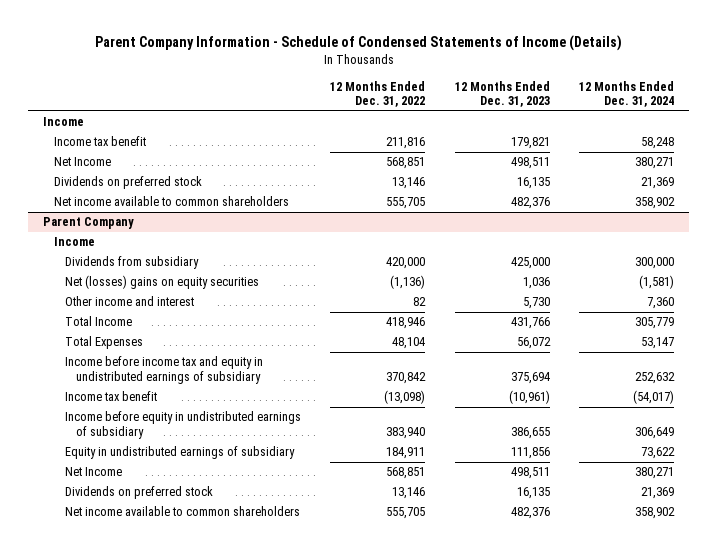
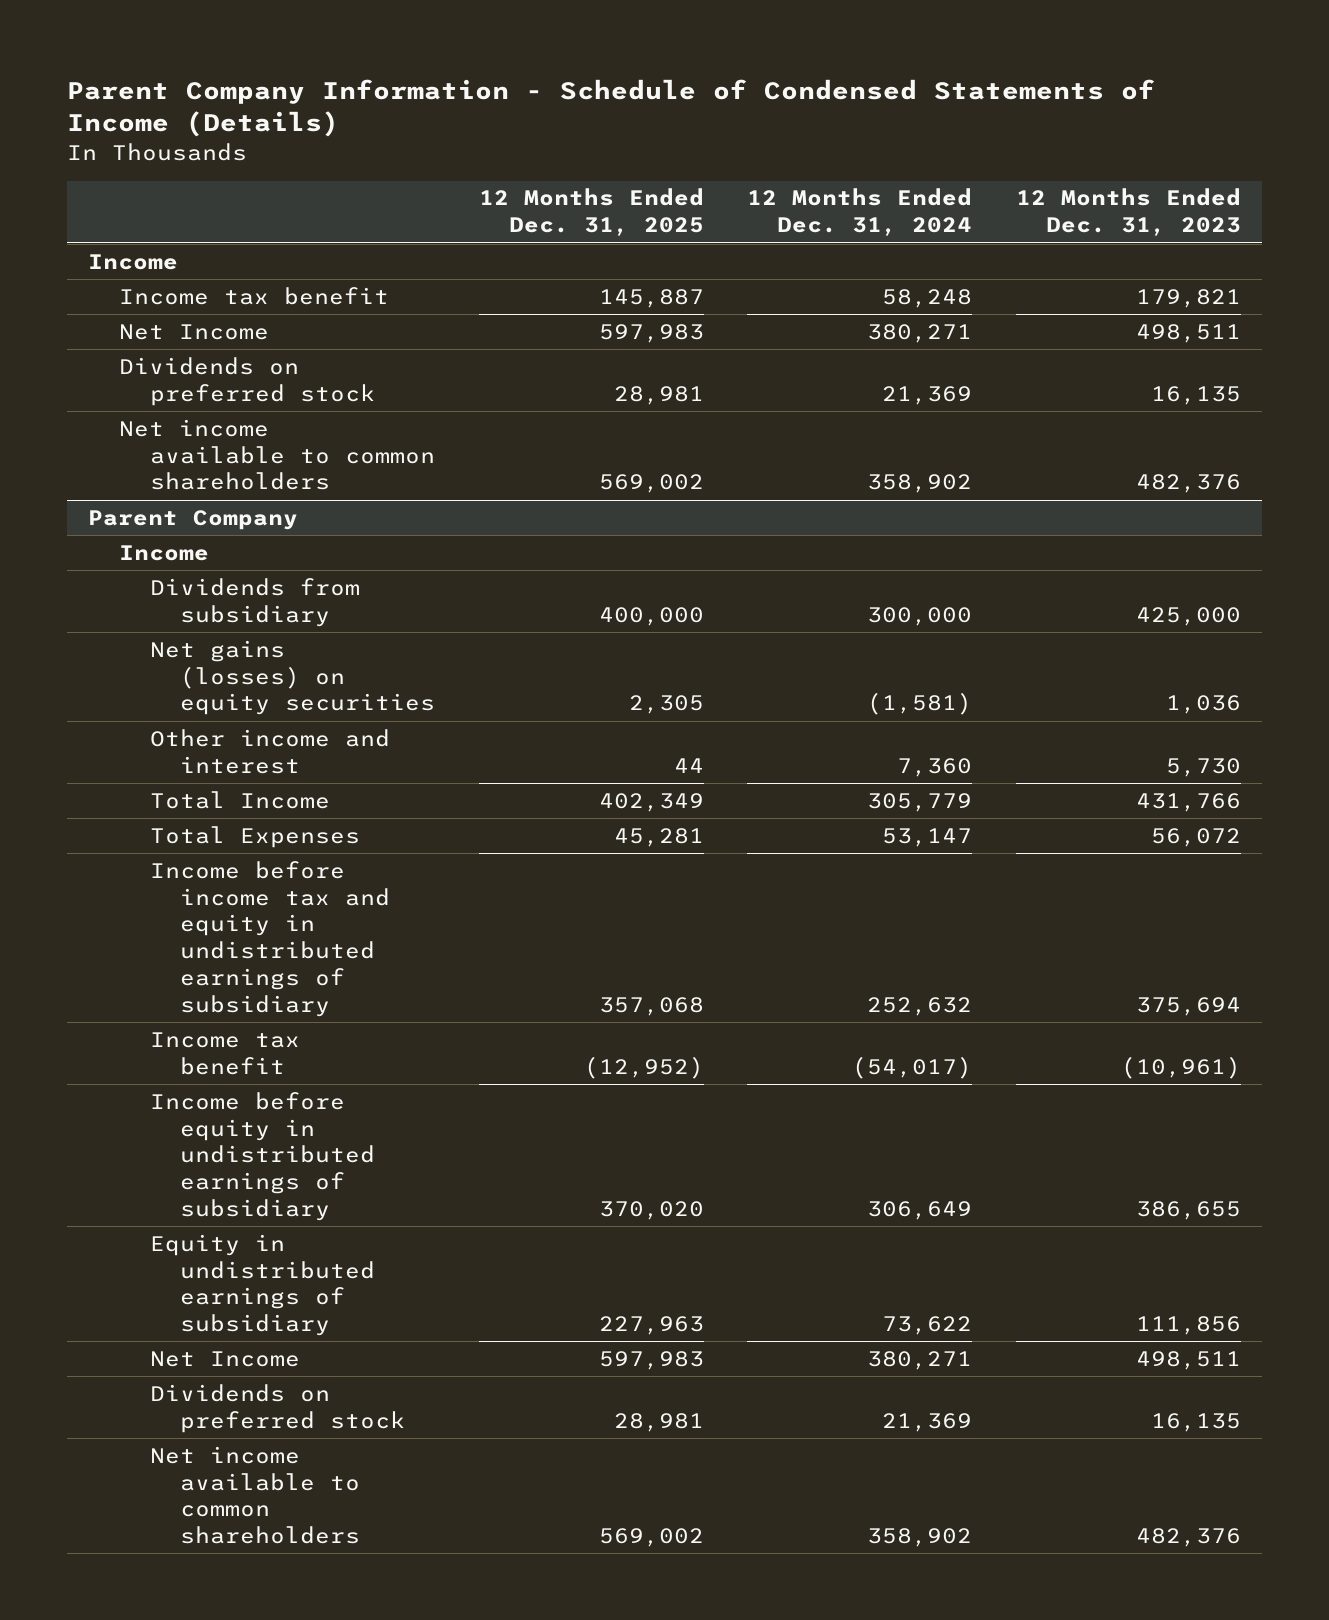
- | 12 Months Ended Dec. 31, 2022 | 12 Months Ended Dec. 31, 2023 | 12 Months Ended Dec. 31, 2024
+ | 12 Months Ended Dec. 31, 2025 | 12 Months Ended Dec. 31, 2024 | 12 Months Ended Dec. 31, 2023
@ Parent Company
- Net (losses) gains on equity securities | (1,136) | 1,036 | (1,581)
+ Net gains (losses) on equity securities | 2,305 | (1,581) | 1,036

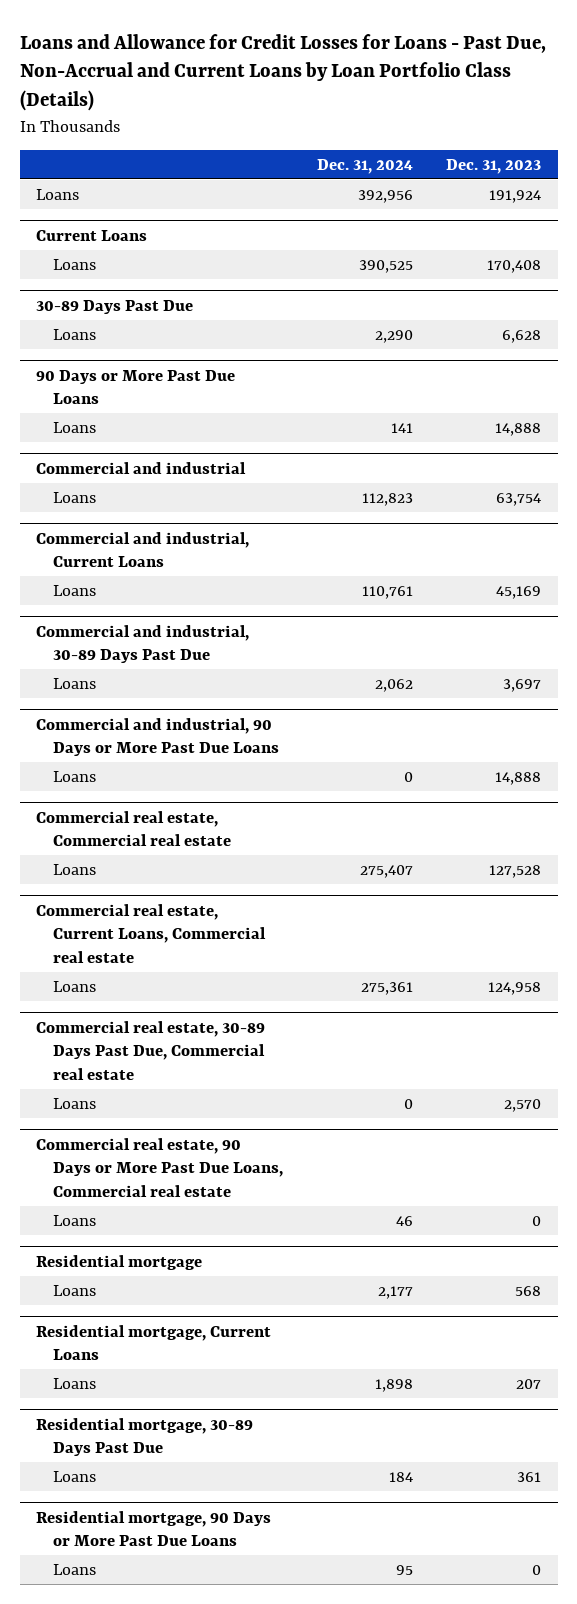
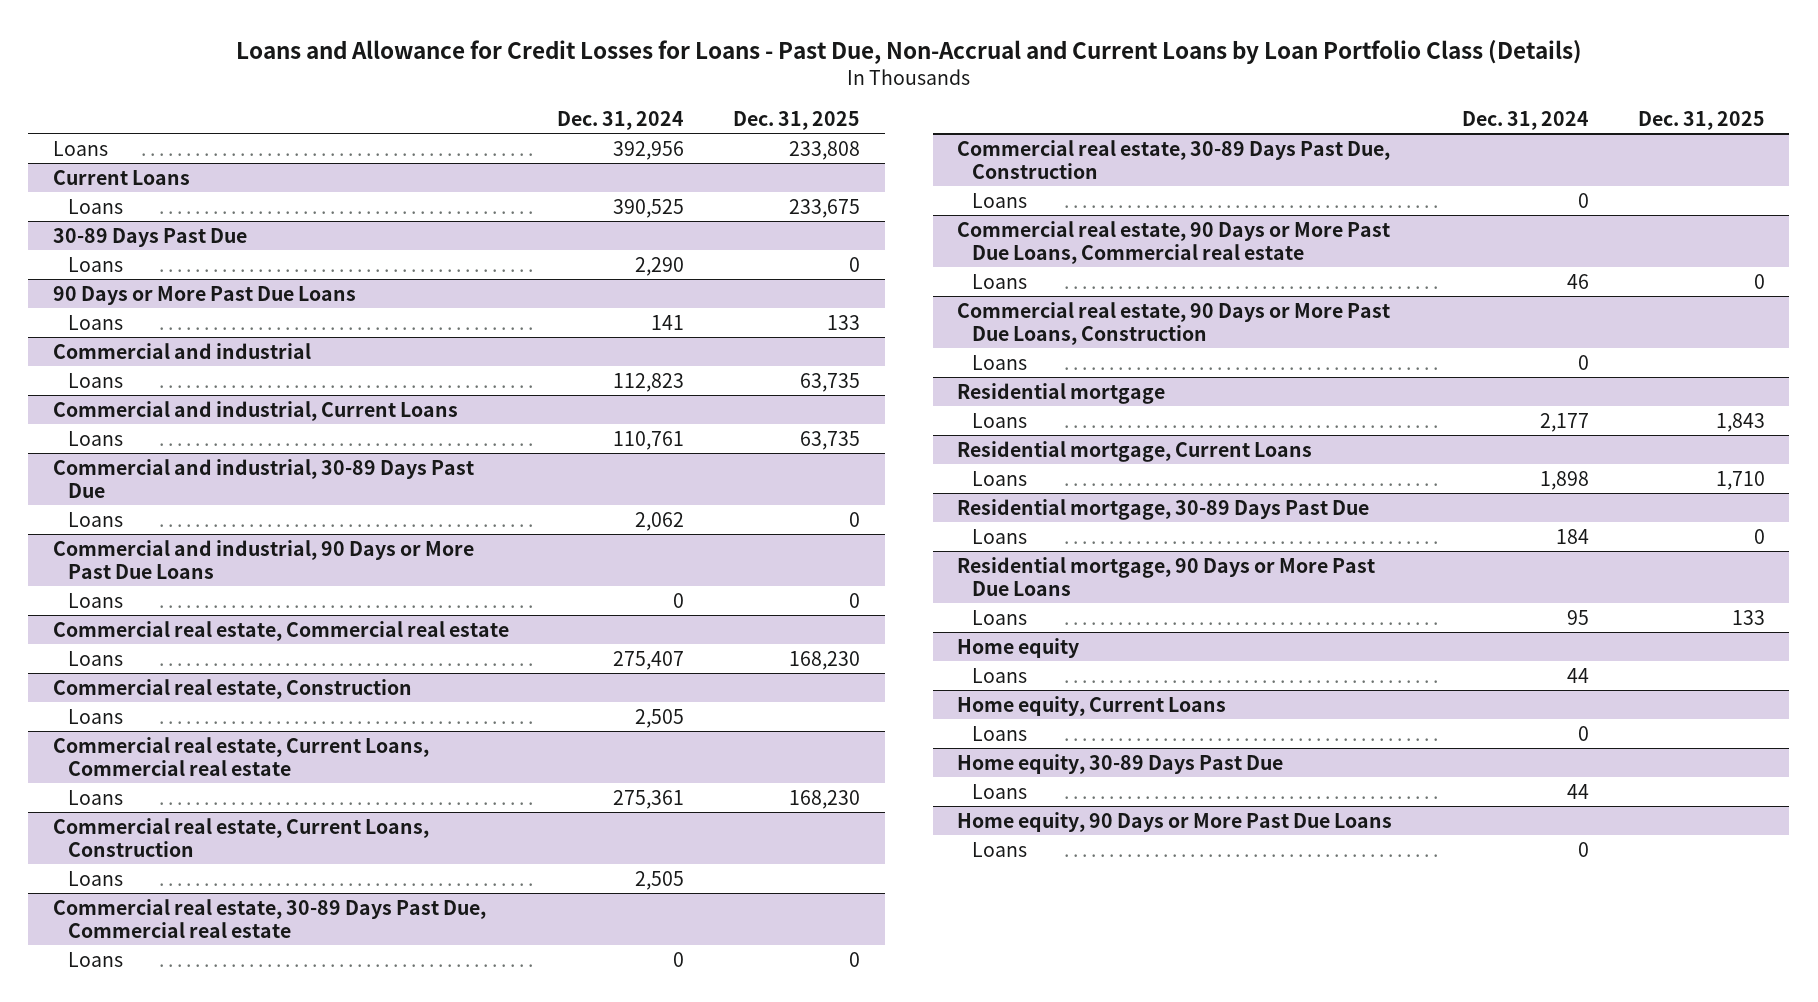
- | Dec. 31, 2024 | Dec. 31, 2023
+ | Dec. 31, 2024 | Dec. 31, 2025
+ Commercial real estate, Construction
+ Loans | 2,505 |
+ Commercial real estate, Current Loans, Construction
+ Loans | 2,505 |
+ Commercial real estate, 30-89 Days Past Due, Construction
+ Loans | 0 |
+ Commercial real estate, 90 Days or More Past Due Loans, Construction
+ Loans | 0 |
+ Home equity
+ Loans | 44 |
+ Home equity, Current Loans
+ Loans | 0 |
+ Home equity, 30-89 Days Past Due
+ Loans | 44 |
+ Home equity, 90 Days or More Past Due Loans
+ Loans | 0 |

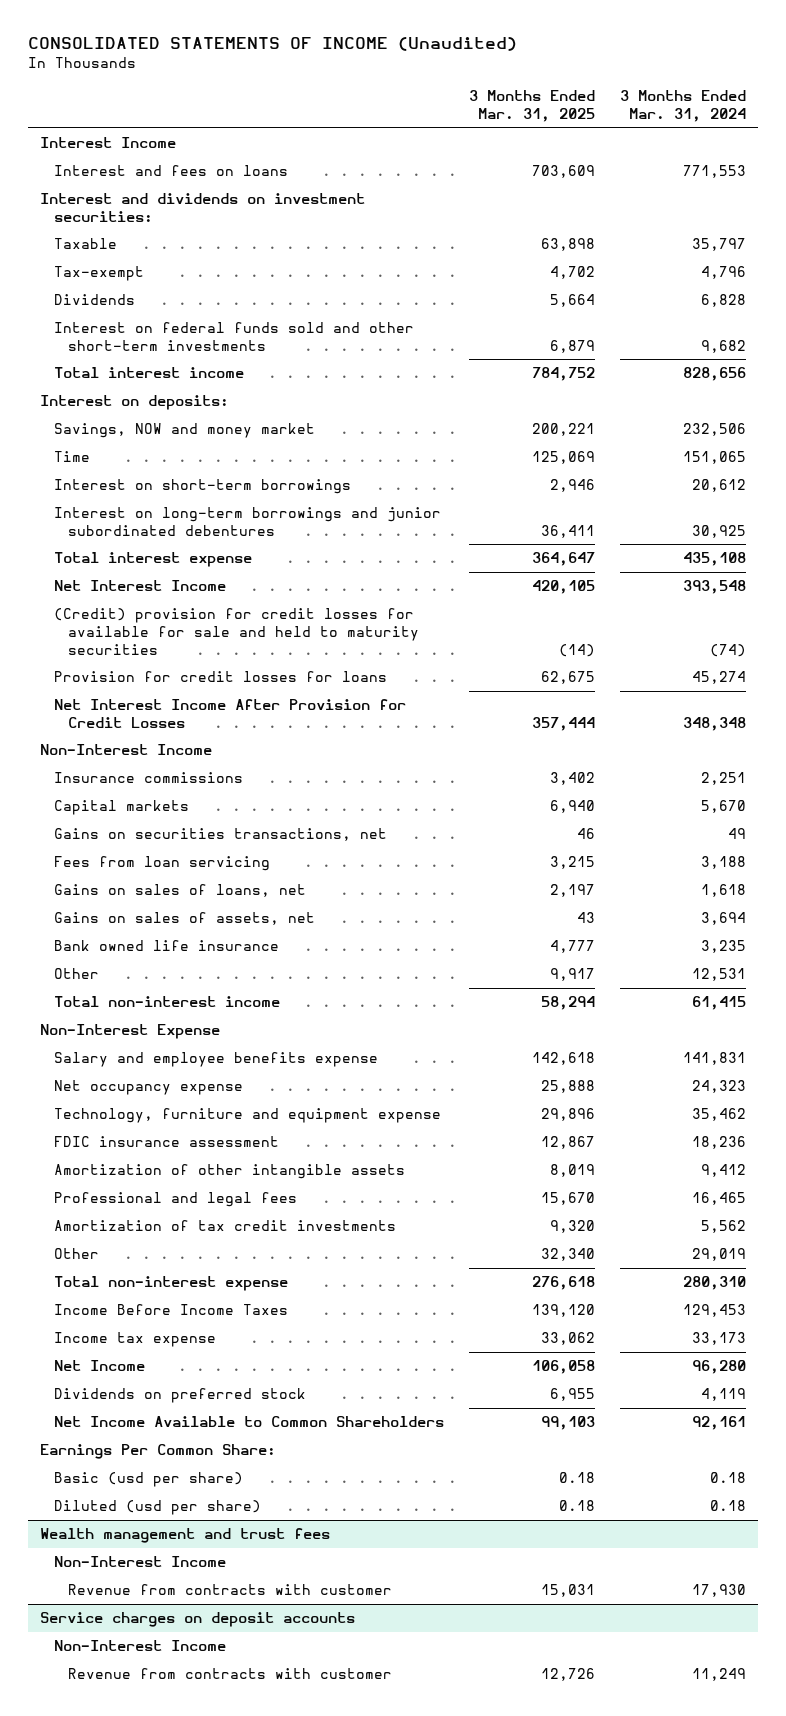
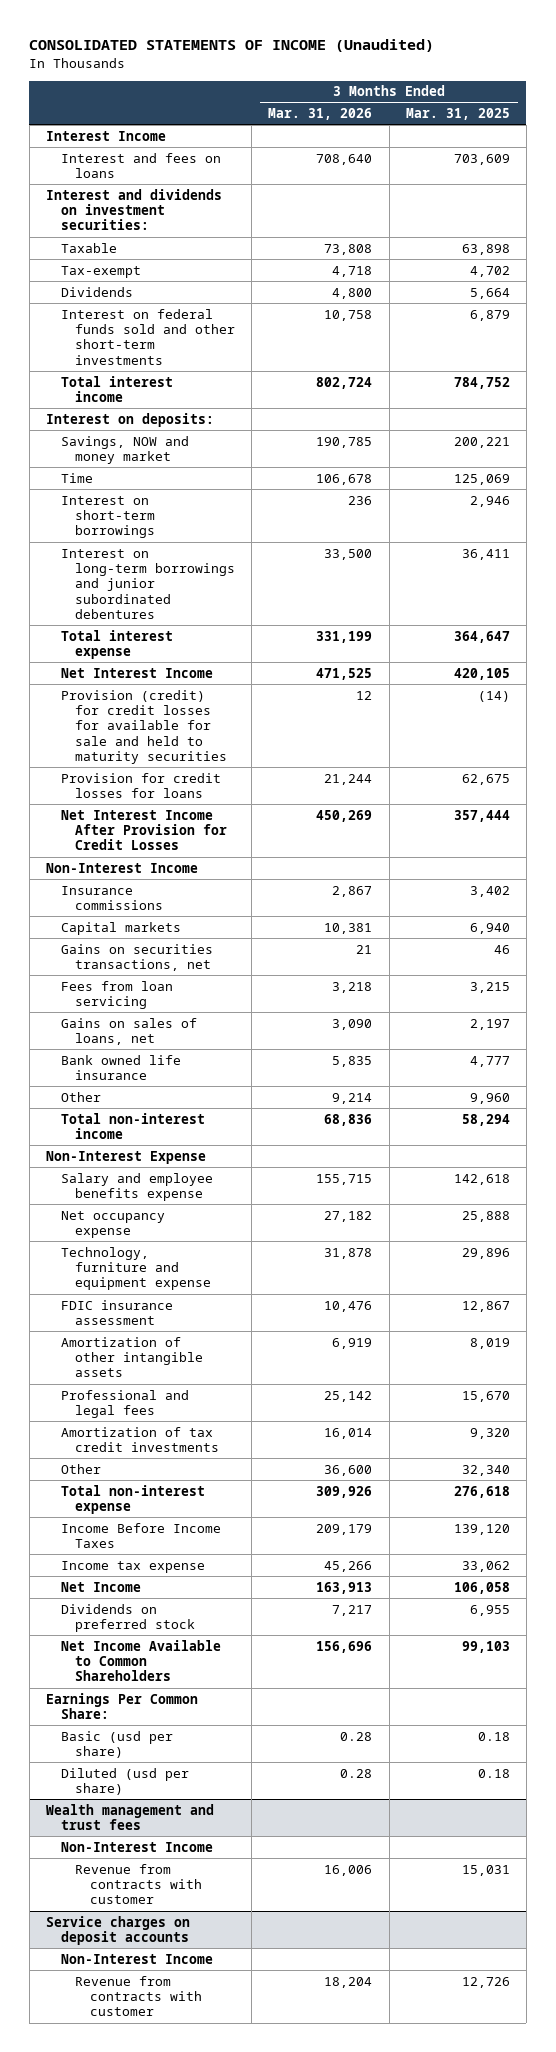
- | 3 Months Ended Mar. 31, 2025 | 3 Months Ended Mar. 31, 2024
+ | 3 Months Ended Mar. 31, 2026 | 3 Months Ended Mar. 31, 2025
- (Credit) provision for credit losses for available for sale and held to maturity securities | (14) | (74)
+ Provision (credit) for credit losses for available for sale and held to maturity securities | 12 | (14)
- Gains on sales of assets, net | 43 | 3,694
- Other | 9,917 | 12,531
+ Other | 9,214 | 9,960

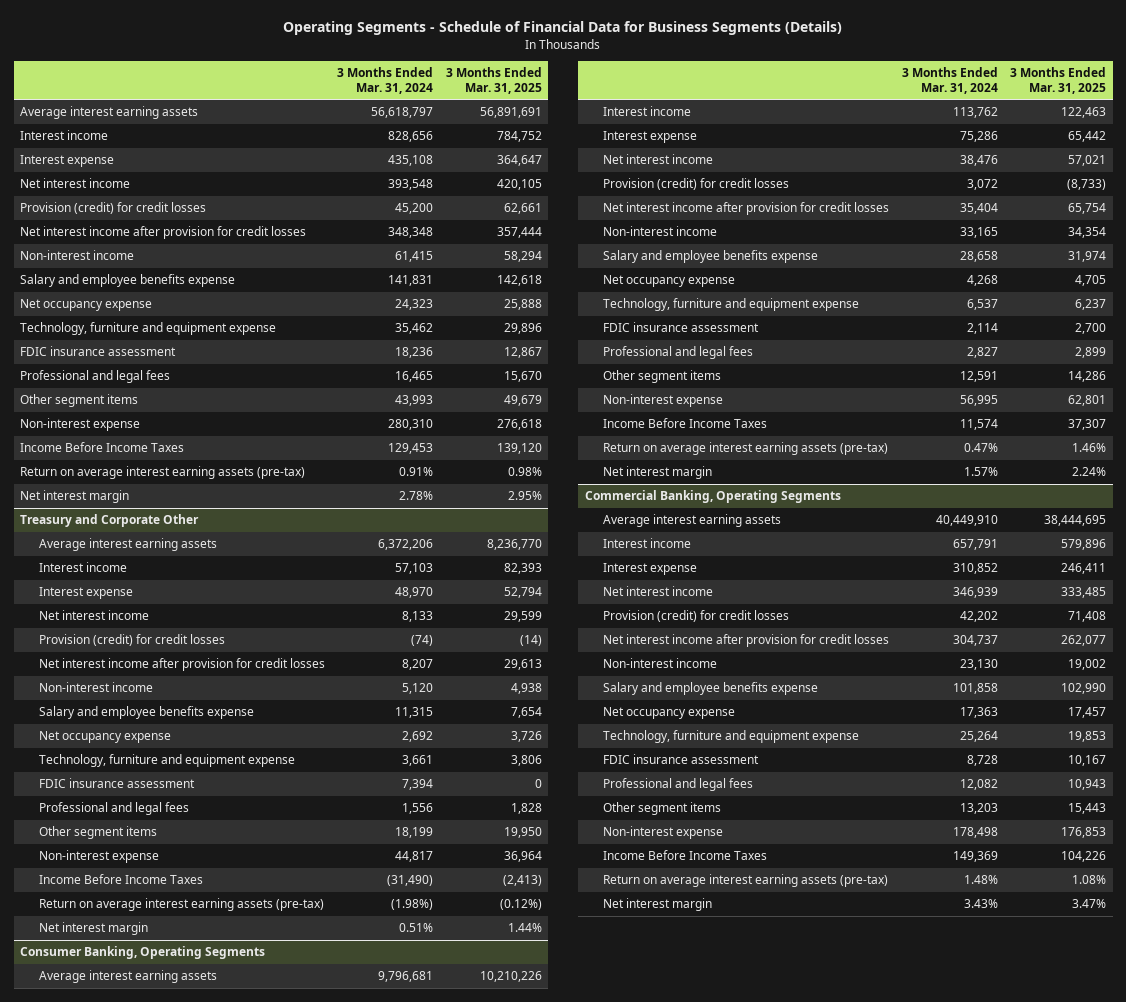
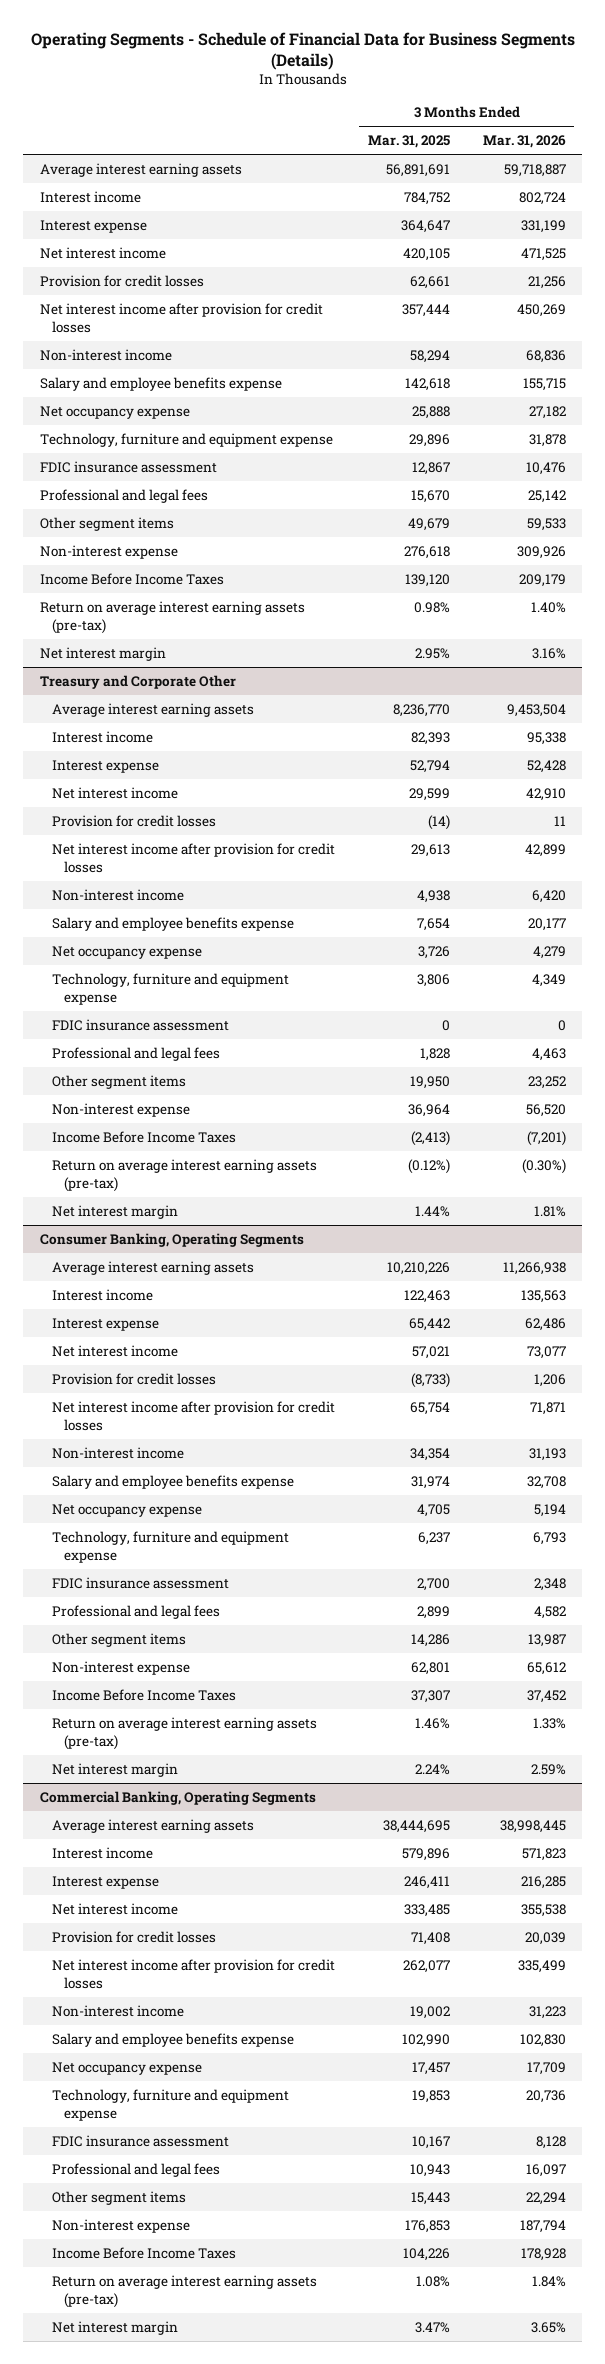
- | 3 Months Ended Mar. 31, 2024 | 3 Months Ended Mar. 31, 2025
+ | 3 Months Ended Mar. 31, 2025 | 3 Months Ended Mar. 31, 2026
- Provision (credit) for credit losses | 45,200 | 62,661
+ Provision for credit losses | 62,661 | 21,256
@ Treasury and Corporate Other
- Provision (credit) for credit losses | (74) | (14)
+ Provision for credit losses | (14) | 11
@ Consumer Banking, Operating Segments
- Provision (credit) for credit losses | 3,072 | (8,733)
+ Provision for credit losses | (8,733) | 1,206
@ Commercial Banking, Operating Segments
- Provision (credit) for credit losses | 42,202 | 71,408
+ Provision for credit losses | 71,408 | 20,039

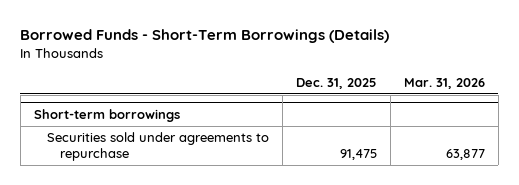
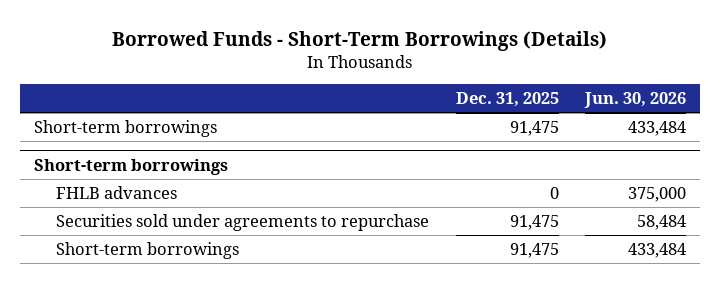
- | Dec. 31, 2025 | Mar. 31, 2026
+ | Dec. 31, 2025 | Jun. 30, 2026
+ Short-term borrowings | 91,475 | 433,484
@ Short-term borrowings
+ FHLB advances | 0 | 375,000
+ Short-term borrowings | 91,475 | 433,484

